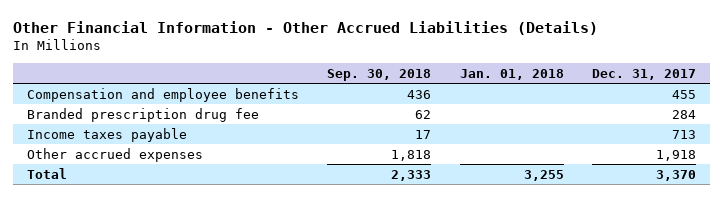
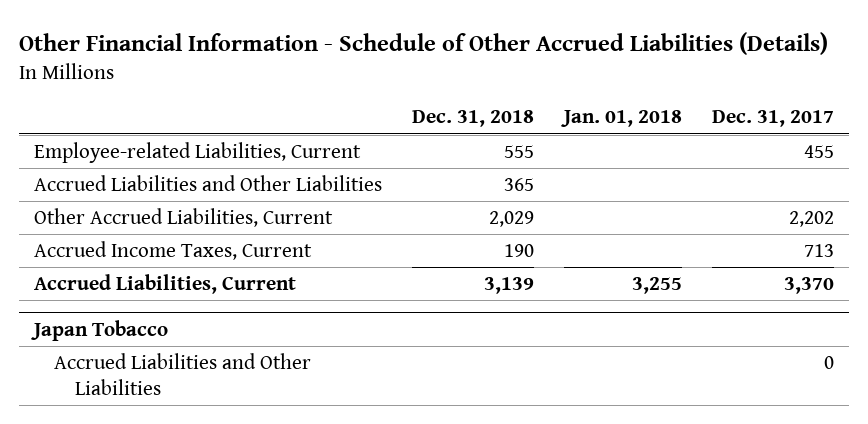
- Other Financial Information - Other Accrued Liabilities (Details)
+ Other Financial Information - Schedule of Other Accrued Liabilities (Details)
- | Sep. 30, 2018 | Jan. 01, 2018 | Dec. 31, 2017
+ | Dec. 31, 2018 | Jan. 01, 2018 | Dec. 31, 2017
- Compensation and employee benefits | 436 | | 455
- Branded prescription drug fee | 62 | | 284
- Income taxes payable | 17 | | 713
- Other accrued expenses | 1,818 | | 1,918
- Total | 2,333 | 3,255 | 3,370
+ Employee-related Liabilities, Current | 555 | | 455
+ Accrued Liabilities and Other Liabilities | 365 | |
+ Other Accrued Liabilities, Current | 2,029 | | 2,202
+ Accrued Income Taxes, Current | 190 | | 713
+ Accrued Liabilities, Current | 3,139 | 3,255 | 3,370
+ Japan Tobacco
+ Accrued Liabilities and Other Liabilities | | | 0

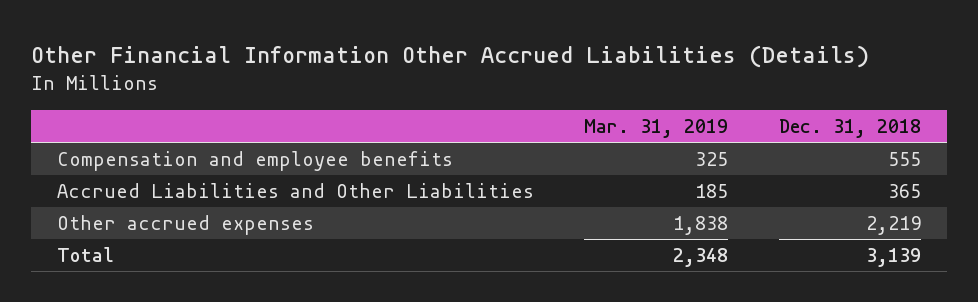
- Other Financial Information - Schedule of Other Accrued Liabilities (Details)
+ Other Financial Information Other Accrued Liabilities (Details)
- | Dec. 31, 2018 | Jan. 01, 2018 | Dec. 31, 2017
+ | Mar. 31, 2019 | Dec. 31, 2018
- Employee-related Liabilities, Current | 555 | | 455
+ Compensation and employee benefits | 325 | 555
- Other Accrued Liabilities, Current | 2,029 | | 2,202
- Accrued Income Taxes, Current | 190 | | 713
- Accrued Liabilities, Current | 3,139 | 3,255 | 3,370
- Japan Tobacco
- Accrued Liabilities and Other Liabilities | | | 0
+ Other accrued expenses | 1,838 | 2,219
+ Total | 2,348 | 3,139

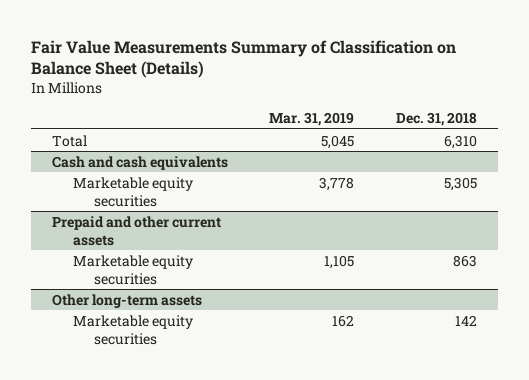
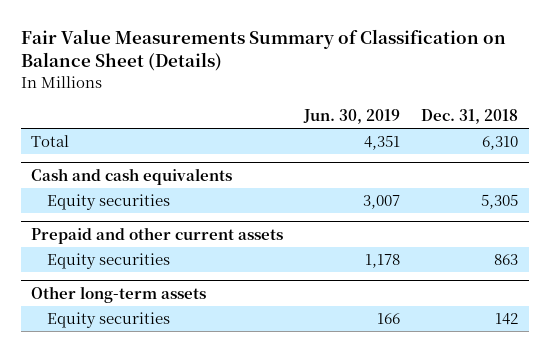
- | Mar. 31, 2019 | Dec. 31, 2018
+ | Jun. 30, 2019 | Dec. 31, 2018
@ Cash and cash equivalents
- Marketable equity securities | 3,778 | 5,305
+ Equity securities | 3,007 | 5,305
@ Prepaid and other current assets
- Marketable equity securities | 1,105 | 863
+ Equity securities | 1,178 | 863
@ Other long-term assets
- Marketable equity securities | 162 | 142
+ Equity securities | 166 | 142

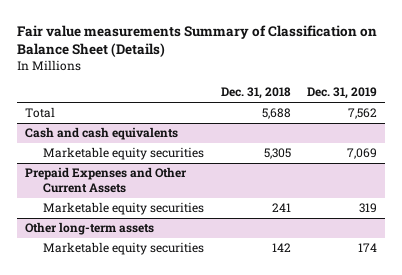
- Fair Value Measurements Summary of Classification on Balance Sheet (Details)
+ Fair value measurements Summary of Classification on Balance Sheet (Details)
- | Jun. 30, 2019 | Dec. 31, 2018
+ | Dec. 31, 2018 | Dec. 31, 2019
- Total | 4,351 | 6,310
+ Total | 5,688 | 7,562
@ Cash and cash equivalents
- Equity securities | 3,007 | 5,305
- Prepaid and other current assets
- Equity securities | 1,178 | 863
@ Cash and cash equivalents
+ Marketable equity securities | 5,305 | 7,069
+ Prepaid Expenses and Other Current Assets
+ Marketable equity securities | 241 | 319
@ Other long-term assets
- Equity securities | 166 | 142
+ Marketable equity securities | 142 | 174

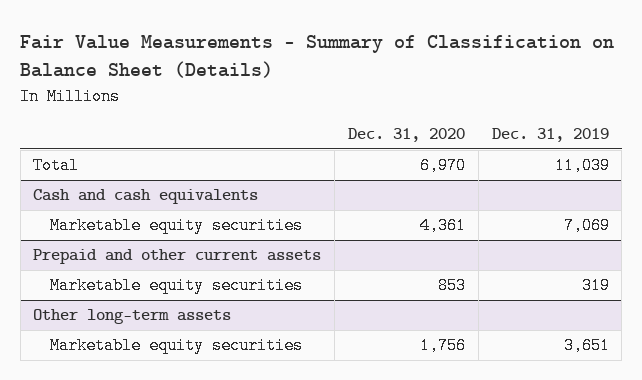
- Fair value measurements Summary of Classification on Balance Sheet (Details)
+ Fair Value Measurements - Summary of Classification on Balance Sheet (Details)
- | Dec. 31, 2018 | Dec. 31, 2019
+ | Dec. 31, 2020 | Dec. 31, 2019
- Total | 5,688 | 7,562
+ Total | 6,970 | 11,039
- Prepaid Expenses and Other Current Assets
+ Prepaid and other current assets
@ Other long-term assets
- Marketable equity securities | 142 | 174
+ Marketable equity securities | 1,756 | 3,651

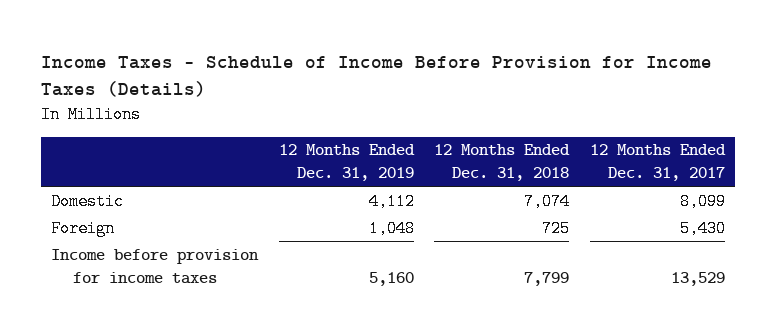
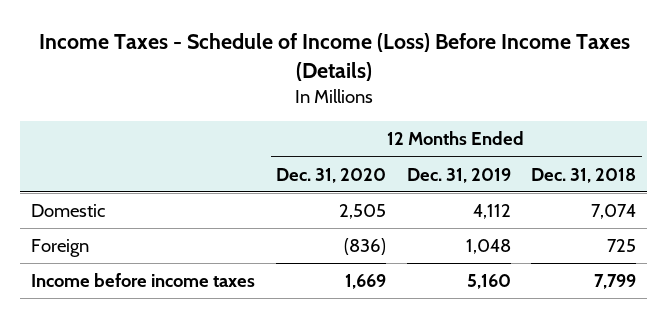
- Income Taxes - Schedule of Income Before Provision for Income Taxes (Details)
+ Income Taxes - Schedule of Income (Loss) Before Income Taxes (Details)
- | 12 Months Ended Dec. 31, 2019 | 12 Months Ended Dec. 31, 2018 | 12 Months Ended Dec. 31, 2017
+ | 12 Months Ended Dec. 31, 2020 | 12 Months Ended Dec. 31, 2019 | 12 Months Ended Dec. 31, 2018
- Income before provision for income taxes | 5,160 | 7,799 | 13,529
+ Income before income taxes | 1,669 | 5,160 | 7,799

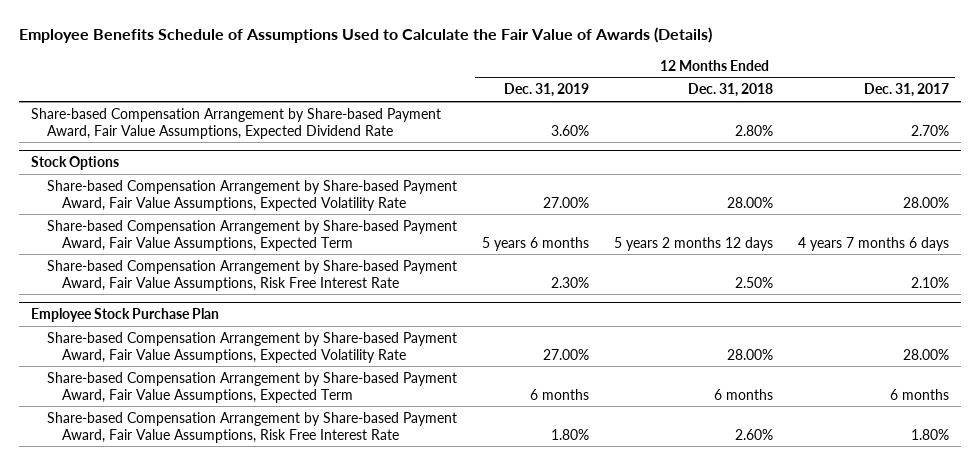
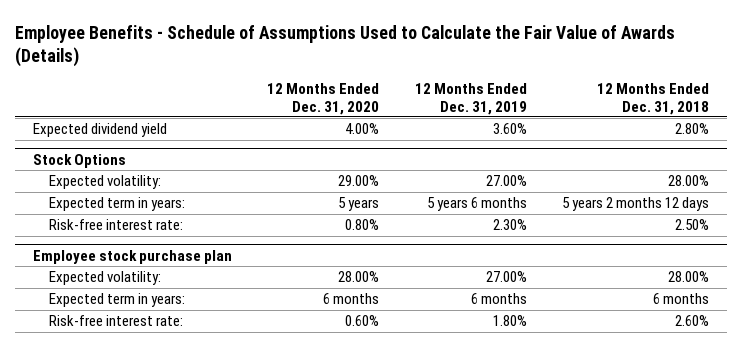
- Employee Benefits Schedule of Assumptions Used to Calculate the Fair Value of Awards (Details)
+ Employee Benefits - Schedule of Assumptions Used to Calculate the Fair Value of Awards (Details)
- | 12 Months Ended Dec. 31, 2019 | 12 Months Ended Dec. 31, 2018 | 12 Months Ended Dec. 31, 2017
+ | 12 Months Ended Dec. 31, 2020 | 12 Months Ended Dec. 31, 2019 | 12 Months Ended Dec. 31, 2018
- Share-based Compensation Arrangement by Share-based Payment Award, Fair Value Assumptions, Expected Dividend Rate | 3.60% | 2.80% | 2.70%
+ Expected dividend yield | 4.00% | 3.60% | 2.80%
@ Stock Options
- Share-based Compensation Arrangement by Share-based Payment Award, Fair Value Assumptions, Expected Volatility Rate | 27.00% | 28.00% | 28.00%
- Share-based Compensation Arrangement by Share-based Payment Award, Fair Value Assumptions, Expected Term | 5 years 6 months | 5 years 2 months 12 days | 4 years 7 months 6 days
- Share-based Compensation Arrangement by Share-based Payment Award, Fair Value Assumptions, Risk Free Interest Rate | 2.30% | 2.50% | 2.10%
- Employee Stock Purchase Plan
- Share-based Compensation Arrangement by Share-based Payment Award, Fair Value Assumptions, Expected Volatility Rate | 27.00% | 28.00% | 28.00%
- Share-based Compensation Arrangement by Share-based Payment Award, Fair Value Assumptions, Expected Term | 6 months | 6 months | 6 months
- Share-based Compensation Arrangement by Share-based Payment Award, Fair Value Assumptions, Risk Free Interest Rate | 1.80% | 2.60% | 1.80%
@ Stock Options
+ Expected volatility: | 29.00% | 27.00% | 28.00%
+ Expected term in years: | 5 years | 5 years 6 months | 5 years 2 months 12 days
+ Risk-free interest rate: | 0.80% | 2.30% | 2.50%
+ Employee stock purchase plan
+ Expected volatility: | 28.00% | 27.00% | 28.00%
+ Expected term in years: | 6 months | 6 months | 6 months
+ Risk-free interest rate: | 0.60% | 1.80% | 2.60%

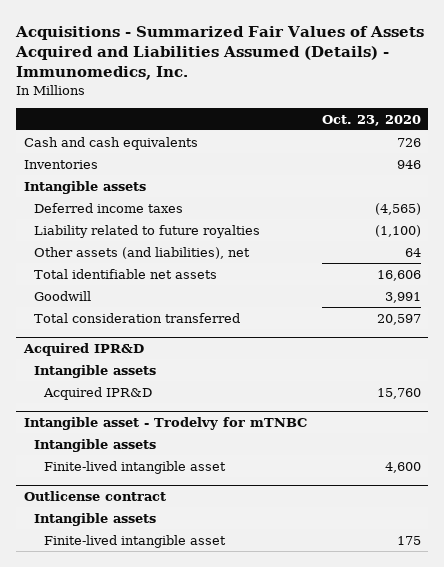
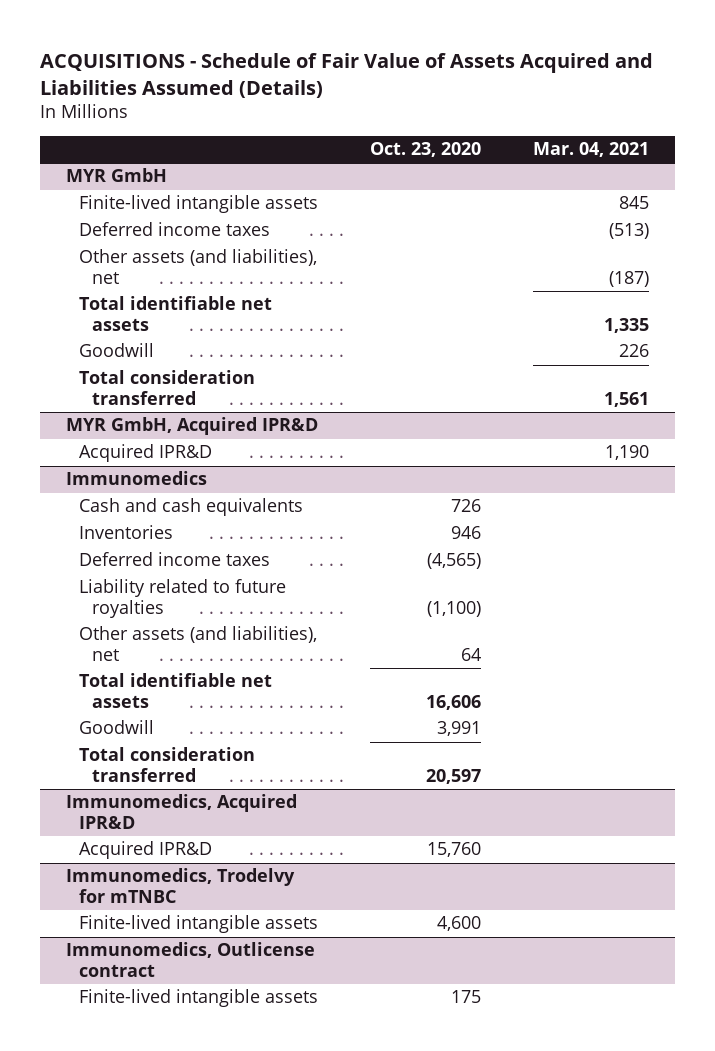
- Acquisitions - Summarized Fair Values of Assets Acquired and Liabilities Assumed (Details) - Immunomedics, Inc.
+ ACQUISITIONS - Schedule of Fair Value of Assets Acquired and Liabilities Assumed (Details)
- | Oct. 23, 2020
+ | Oct. 23, 2020 | Mar. 04, 2021
+ MYR GmbH
+ Finite-lived intangible assets | | 845
+ Deferred income taxes | | (513)
+ Other assets (and liabilities), net | | (187)
+ Total identifiable net assets | | 1,335
+ Goodwill | | 226
+ Total consideration transferred | | 1,561
+ MYR GmbH, Acquired IPR&D
+ Acquired IPR&D | | 1,190
+ Immunomedics
- Intangible assets
- Acquired IPR&D
- Intangible assets
+ Immunomedics, Acquired IPR&D
- Intangible asset - Trodelvy for mTNBC
- Intangible assets
- Finite-lived intangible asset | 4,600
- Outlicense contract
- Intangible assets
- Finite-lived intangible asset | 175
+ Immunomedics, Trodelvy for mTNBC
+ Finite-lived intangible assets | 4,600 |
+ Immunomedics, Outlicense contract
+ Finite-lived intangible assets | 175 |

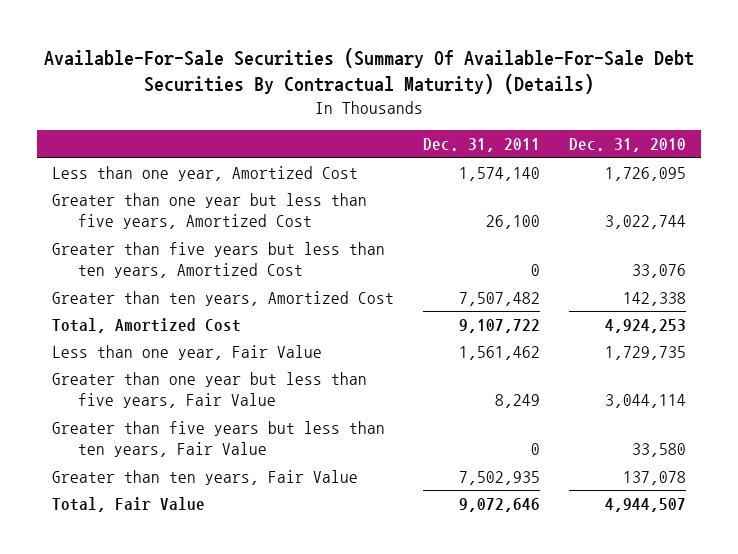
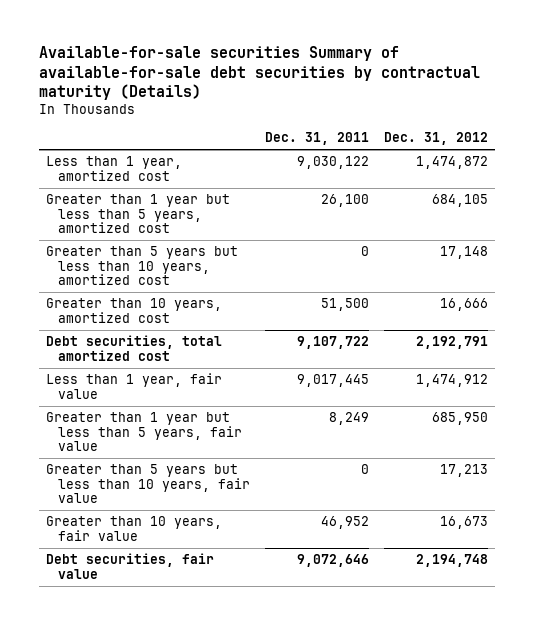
- Available-For-Sale Securities (Summary Of Available-For-Sale Debt Securities By Contractual Maturity) (Details)
+ Available-for-sale securities Summary of available-for-sale debt securities by contractual maturity (Details)
- | Dec. 31, 2011 | Dec. 31, 2010
+ | Dec. 31, 2011 | Dec. 31, 2012
- Less than one year, Amortized Cost | 1,574,140 | 1,726,095
- Greater than one year but less than five years, Amortized Cost | 26,100 | 3,022,744
- Greater than five years but less than ten years, Amortized Cost | 0 | 33,076
- Greater than ten years, Amortized Cost | 7,507,482 | 142,338
- Total, Amortized Cost | 9,107,722 | 4,924,253
- Less than one year, Fair Value | 1,561,462 | 1,729,735
- Greater than one year but less than five years, Fair Value | 8,249 | 3,044,114
- Greater than five years but less than ten years, Fair Value | 0 | 33,580
- Greater than ten years, Fair Value | 7,502,935 | 137,078
- Total, Fair Value | 9,072,646 | 4,944,507
+ Less than 1 year, amortized cost | 9,030,122 | 1,474,872
+ Greater than 1 year but less than 5 years, amortized cost | 26,100 | 684,105
+ Greater than 5 years but less than 10 years, amortized cost | 0 | 17,148
+ Greater than 10 years, amortized cost | 51,500 | 16,666
+ Debt securities, total amortized cost | 9,107,722 | 2,192,791
+ Less than 1 year, fair value | 9,017,445 | 1,474,912
+ Greater than 1 year but less than 5 years, fair value | 8,249 | 685,950
+ Greater than 5 years but less than 10 years, fair value | 0 | 17,213
+ Greater than 10 years, fair value | 46,952 | 16,673
+ Debt securities, fair value | 9,072,646 | 2,194,748

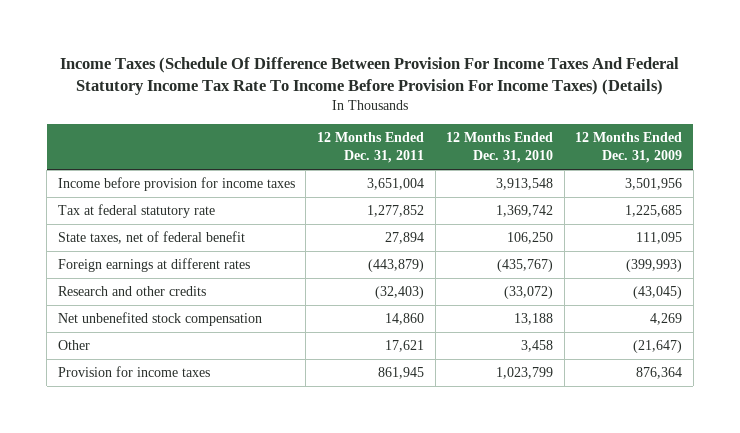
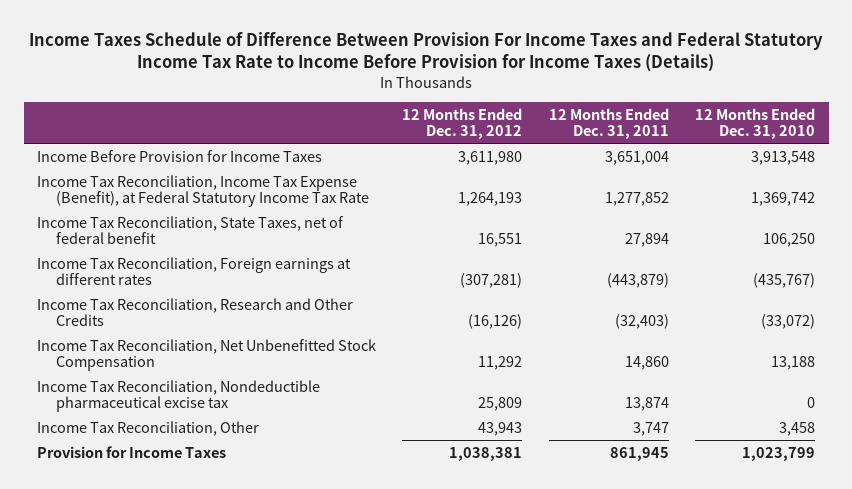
- Income Taxes (Schedule Of Difference Between Provision For Income Taxes And Federal Statutory Income Tax Rate To Income Before Provision For Income Taxes) (Details)
+ Income Taxes Schedule of Difference Between Provision For Income Taxes and Federal Statutory Income Tax Rate to Income Before Provision for Income Taxes (Details)
- | 12 Months Ended Dec. 31, 2011 | 12 Months Ended Dec. 31, 2010 | 12 Months Ended Dec. 31, 2009
+ | 12 Months Ended Dec. 31, 2012 | 12 Months Ended Dec. 31, 2011 | 12 Months Ended Dec. 31, 2010
- Income before provision for income taxes | 3,651,004 | 3,913,548 | 3,501,956
- Tax at federal statutory rate | 1,277,852 | 1,369,742 | 1,225,685
- State taxes, net of federal benefit | 27,894 | 106,250 | 111,095
- Foreign earnings at different rates | (443,879) | (435,767) | (399,993)
- Research and other credits | (32,403) | (33,072) | (43,045)
- Net unbenefited stock compensation | 14,860 | 13,188 | 4,269
- Other | 17,621 | 3,458 | (21,647)
- Provision for income taxes | 861,945 | 1,023,799 | 876,364
+ Income Before Provision for Income Taxes | 3,611,980 | 3,651,004 | 3,913,548
+ Income Tax Reconciliation, Income Tax Expense (Benefit), at Federal Statutory Income Tax Rate | 1,264,193 | 1,277,852 | 1,369,742
+ Income Tax Reconciliation, State Taxes, net of federal benefit | 16,551 | 27,894 | 106,250
+ Income Tax Reconciliation, Foreign earnings at different rates | (307,281) | (443,879) | (435,767)
+ Income Tax Reconciliation, Research and Other Credits | (16,126) | (32,403) | (33,072)
+ Income Tax Reconciliation, Net Unbenefitted Stock Compensation | 11,292 | 14,860 | 13,188
+ Income Tax Reconciliation, Nondeductible pharmaceutical excise tax | 25,809 | 13,874 | 0
+ Income Tax Reconciliation, Other | 43,943 | 3,747 | 3,458
+ Provision for Income Taxes | 1,038,381 | 861,945 | 1,023,799

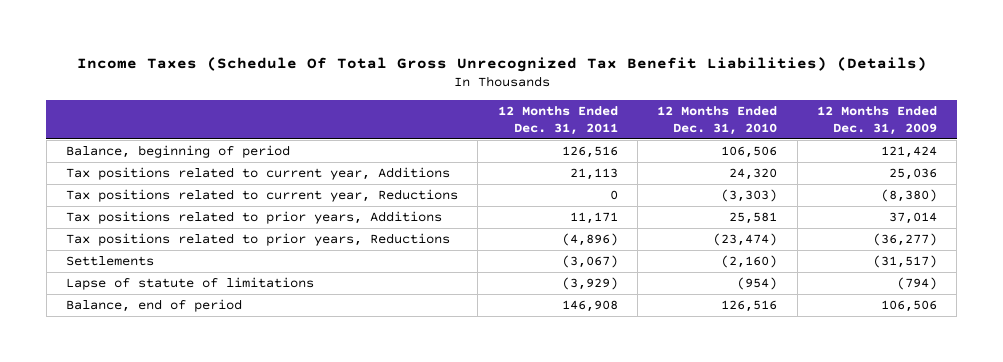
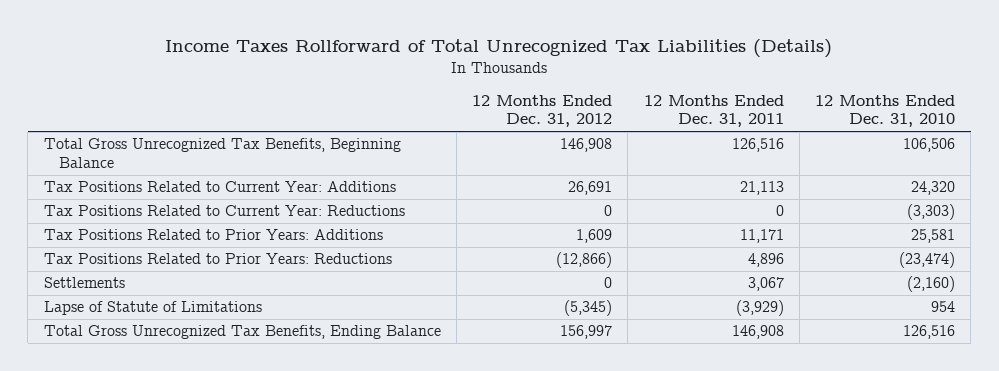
- Income Taxes (Schedule Of Total Gross Unrecognized Tax Benefit Liabilities) (Details)
+ Income Taxes Rollforward of Total Unrecognized Tax Liabilities (Details)
- | 12 Months Ended Dec. 31, 2011 | 12 Months Ended Dec. 31, 2010 | 12 Months Ended Dec. 31, 2009
+ | 12 Months Ended Dec. 31, 2012 | 12 Months Ended Dec. 31, 2011 | 12 Months Ended Dec. 31, 2010
- Balance, beginning of period | 126,516 | 106,506 | 121,424
- Tax positions related to current year, Additions | 21,113 | 24,320 | 25,036
- Tax positions related to current year, Reductions | 0 | (3,303) | (8,380)
- Tax positions related to prior years, Additions | 11,171 | 25,581 | 37,014
- Tax positions related to prior years, Reductions | (4,896) | (23,474) | (36,277)
- Settlements | (3,067) | (2,160) | (31,517)
- Lapse of statute of limitations | (3,929) | (954) | (794)
- Balance, end of period | 146,908 | 126,516 | 106,506
+ Total Gross Unrecognized Tax Benefits, Beginning Balance | 146,908 | 126,516 | 106,506
+ Tax Positions Related to Current Year: Additions | 26,691 | 21,113 | 24,320
+ Tax Positions Related to Current Year: Reductions | 0 | 0 | (3,303)
+ Tax Positions Related to Prior Years: Additions | 1,609 | 11,171 | 25,581
+ Tax Positions Related to Prior Years: Reductions | (12,866) | 4,896 | (23,474)
+ Settlements | 0 | 3,067 | (2,160)
+ Lapse of Statute of Limitations | (5,345) | (3,929) | 954
+ Total Gross Unrecognized Tax Benefits, Ending Balance | 156,997 | 146,908 | 126,516

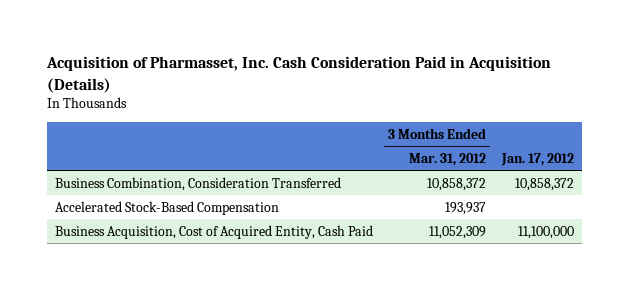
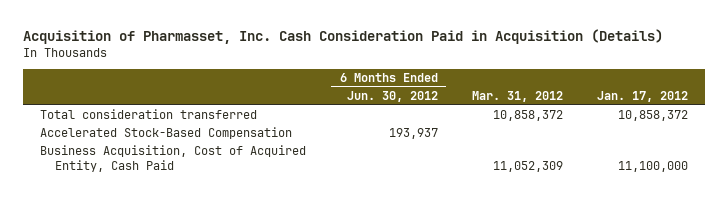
- | 3 Months Ended Mar. 31, 2012 | Jan. 17, 2012
+ | 6 Months Ended Jun. 30, 2012 | Mar. 31, 2012 | Jan. 17, 2012
- Business Combination, Consideration Transferred | 10,858,372 | 10,858,372
+ Total consideration transferred | | 10,858,372 | 10,858,372

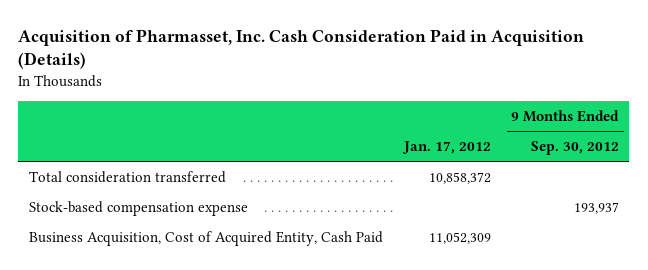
- | 6 Months Ended Jun. 30, 2012 | Mar. 31, 2012 | Jan. 17, 2012
+ | Jan. 17, 2012 | 9 Months Ended Sep. 30, 2012
- Accelerated Stock-Based Compensation | 193,937 | |
- Business Acquisition, Cost of Acquired Entity, Cash Paid | | 11,052,309 | 11,100,000
+ Stock-based compensation expense | | 193,937
+ Business Acquisition, Cost of Acquired Entity, Cash Paid | 11,052,309 |

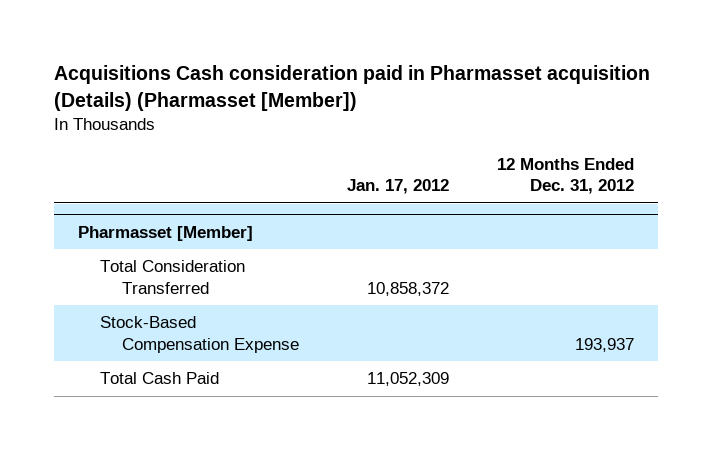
- Acquisition of Pharmasset, Inc. Cash Consideration Paid in Acquisition (Details)
+ Acquisitions Cash consideration paid in Pharmasset acquisition (Details) (Pharmasset [Member])
- | Jan. 17, 2012 | 9 Months Ended Sep. 30, 2012
+ | Jan. 17, 2012 | 12 Months Ended Dec. 31, 2012
- Total consideration transferred | 10,858,372 |
- Stock-based compensation expense | | 193,937
- Business Acquisition, Cost of Acquired Entity, Cash Paid | 11,052,309 |
+ Pharmasset [Member]
+ Total Consideration Transferred | 10,858,372 |
+ Stock-Based Compensation Expense | | 193,937
+ Total Cash Paid | 11,052,309 |

